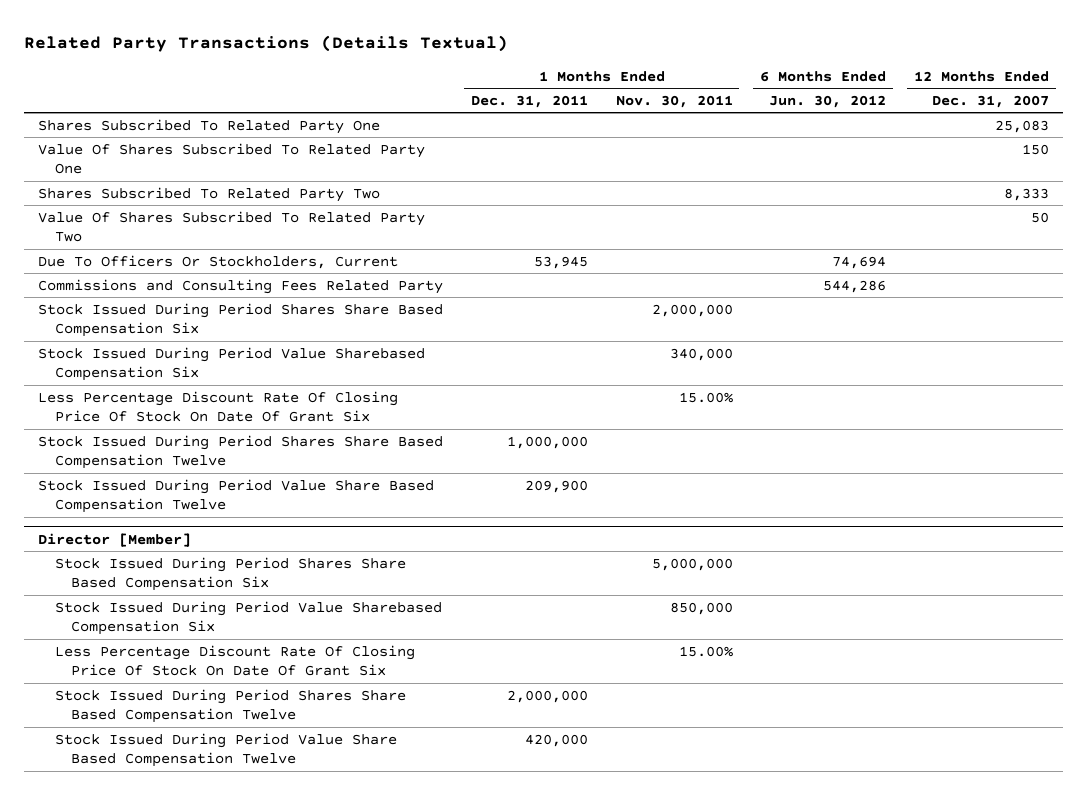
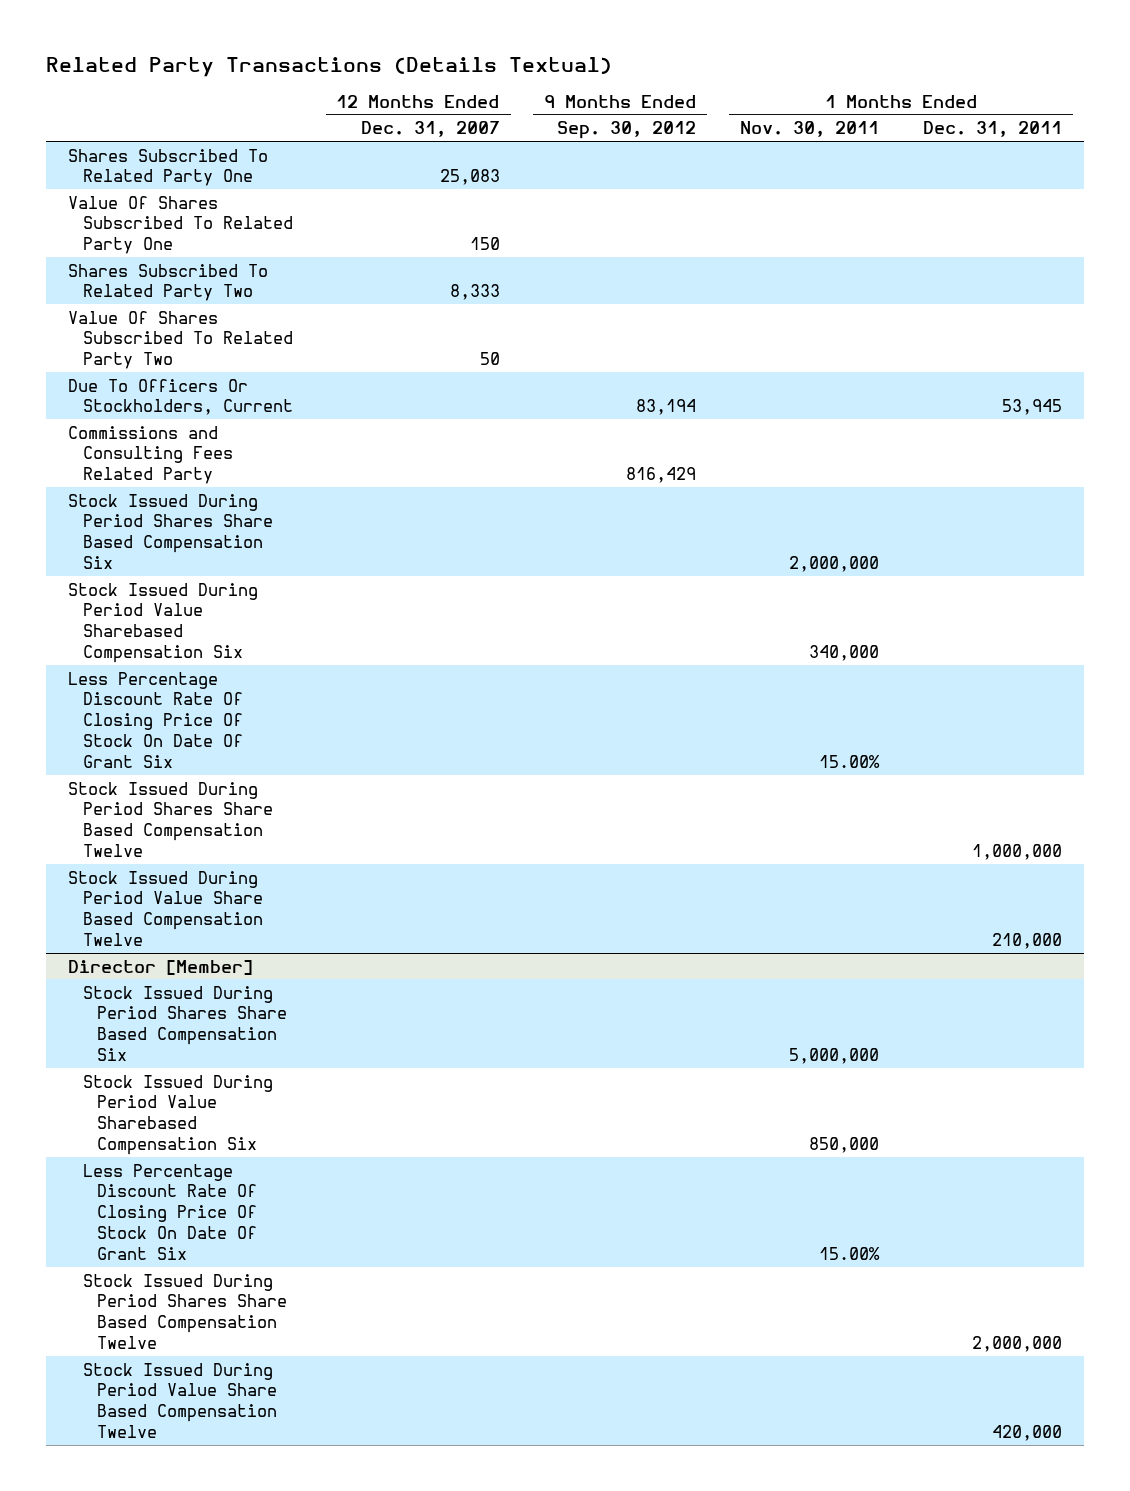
- | 1 Months Ended Dec. 31, 2011 | 1 Months Ended Nov. 30, 2011 | 6 Months Ended Jun. 30, 2012 | 12 Months Ended Dec. 31, 2007
+ | 12 Months Ended Dec. 31, 2007 | 9 Months Ended Sep. 30, 2012 | 1 Months Ended Nov. 30, 2011 | 1 Months Ended Dec. 31, 2011
- Stock Issued During Period Value Share Based Compensation Twelve | 209,900 | | |
+ Stock Issued During Period Value Share Based Compensation Twelve | | | | 210,000

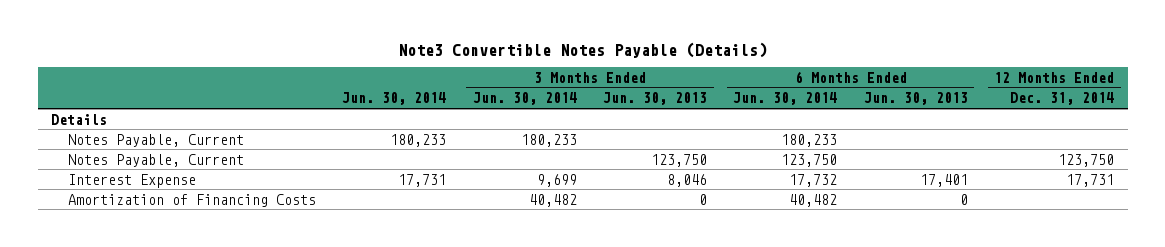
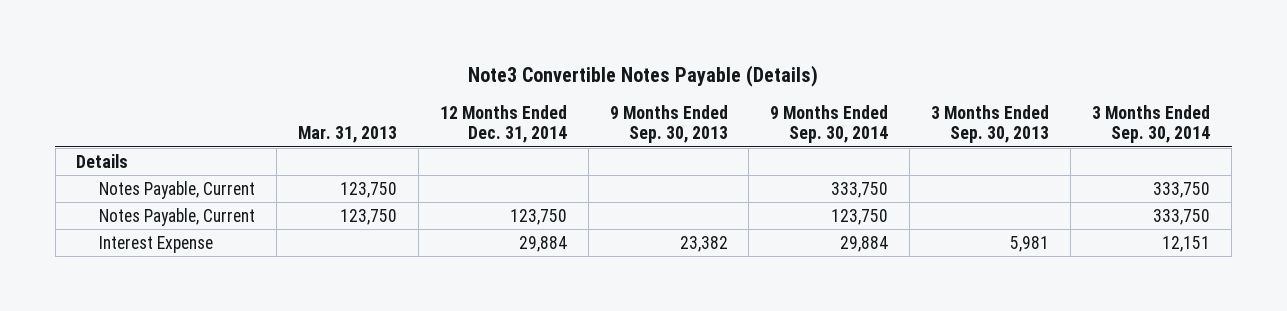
- | Jun. 30, 2014 | 3 Months Ended Jun. 30, 2014 | 3 Months Ended Jun. 30, 2013 | 6 Months Ended Jun. 30, 2014 | 6 Months Ended Jun. 30, 2013 | 12 Months Ended Dec. 31, 2014
+ | Mar. 31, 2013 | 12 Months Ended Dec. 31, 2014 | 9 Months Ended Sep. 30, 2013 | 9 Months Ended Sep. 30, 2014 | 3 Months Ended Sep. 30, 2013 | 3 Months Ended Sep. 30, 2014
- Interest Expense | 17,731 | 9,699 | 8,046 | 17,732 | 17,401 | 17,731
- Amortization of Financing Costs | | 40,482 | 0 | 40,482 | 0 |
+ Interest Expense | | 29,884 | 23,382 | 29,884 | 5,981 | 12,151

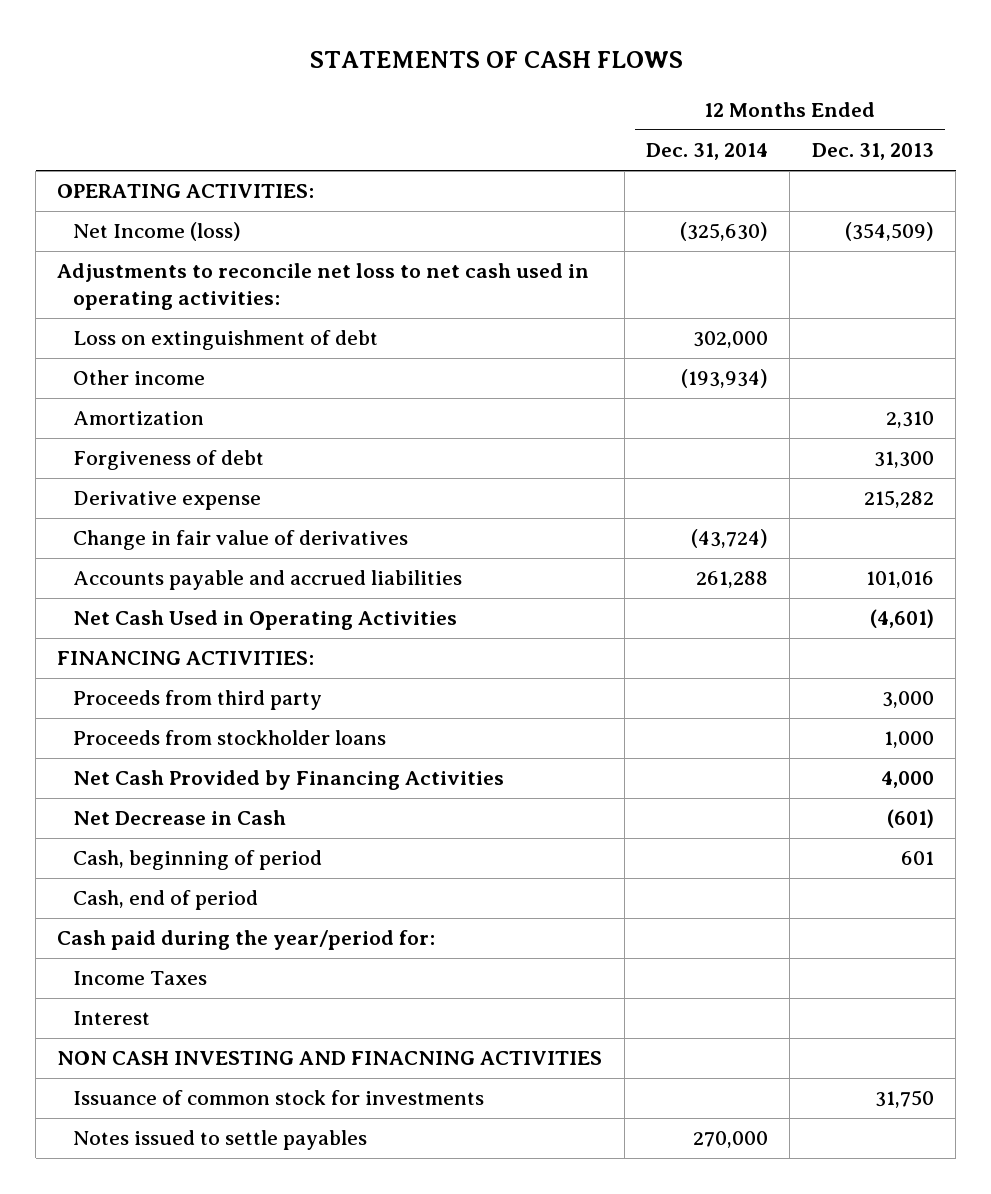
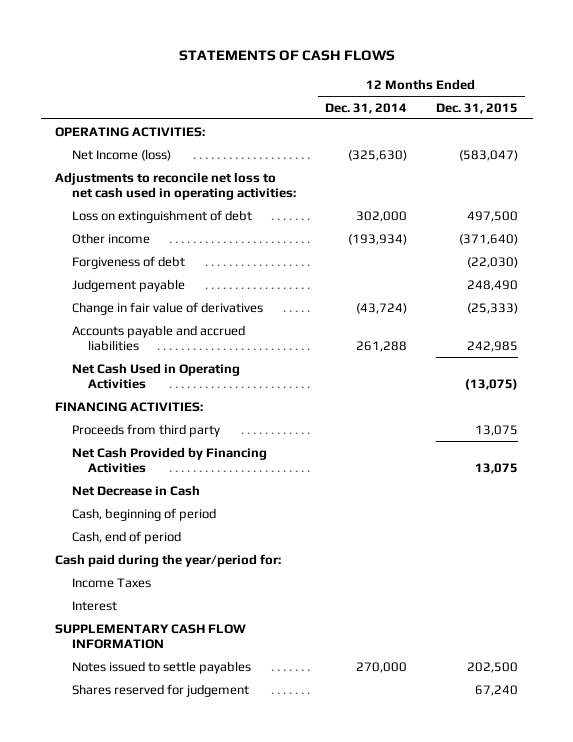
- | 12 Months Ended Dec. 31, 2014 | 12 Months Ended Dec. 31, 2013
+ | 12 Months Ended Dec. 31, 2014 | 12 Months Ended Dec. 31, 2015
- Amortization | | 2,310
- Derivative expense | | 215,282
+ Judgement payable | | 248,490
- Proceeds from stockholder loans | | 1,000
- NON CASH INVESTING AND FINACNING ACTIVITIES
- Issuance of common stock for investments | | 31,750
+ SUPPLEMENTARY CASH FLOW INFORMATION
+ Shares reserved for judgement | | 67,240

